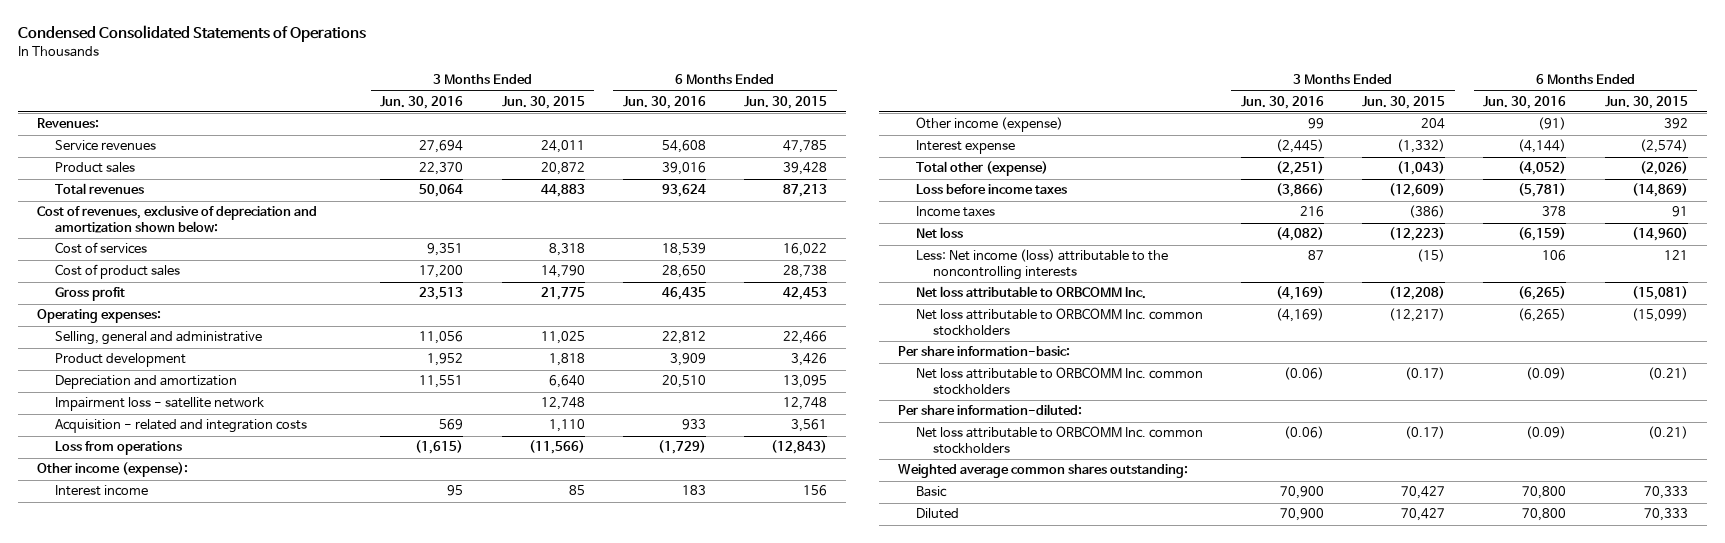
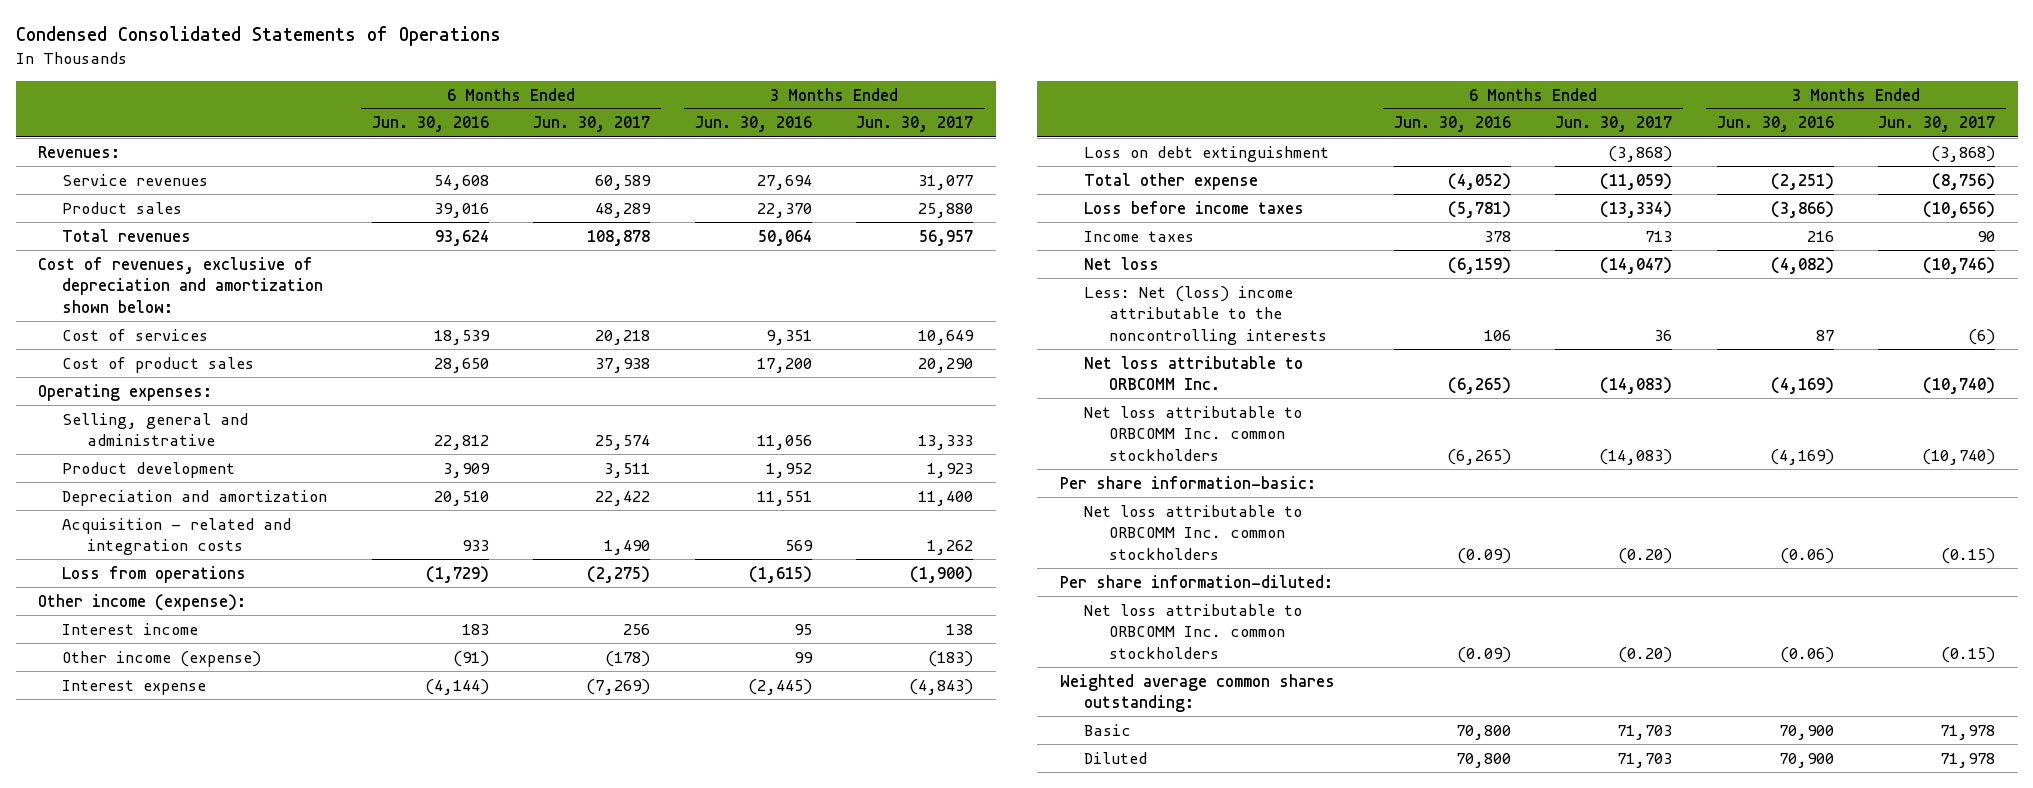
- | 3 Months Ended Jun. 30, 2016 | 3 Months Ended Jun. 30, 2015 | 6 Months Ended Jun. 30, 2016 | 6 Months Ended Jun. 30, 2015
+ | 6 Months Ended Jun. 30, 2016 | 6 Months Ended Jun. 30, 2017 | 3 Months Ended Jun. 30, 2016 | 3 Months Ended Jun. 30, 2017
- Gross profit | 23,513 | 21,775 | 46,435 | 42,453
- Impairment loss - satellite network | | 12,748 | | 12,748
- Total other (expense) | (2,251) | (1,043) | (4,052) | (2,026)
+ Loss on debt extinguishment | | (3,868) | | (3,868)
+ Total other expense | (4,052) | (11,059) | (2,251) | (8,756)
- Less: Net income (loss) attributable to the noncontrolling interests | 87 | (15) | 106 | 121
+ Less: Net (loss) income attributable to the noncontrolling interests | 106 | 36 | 87 | (6)

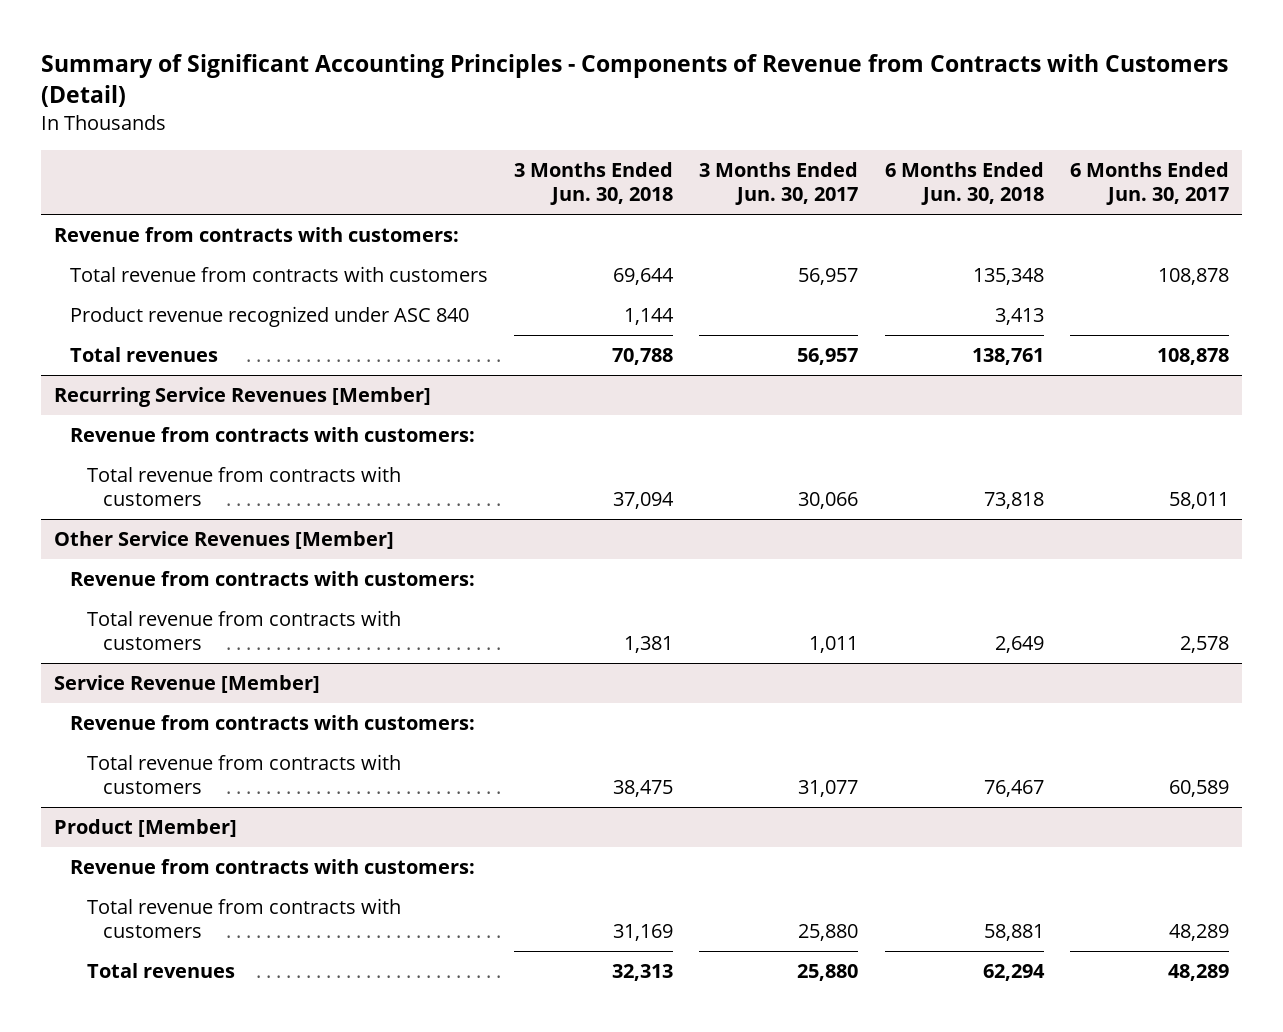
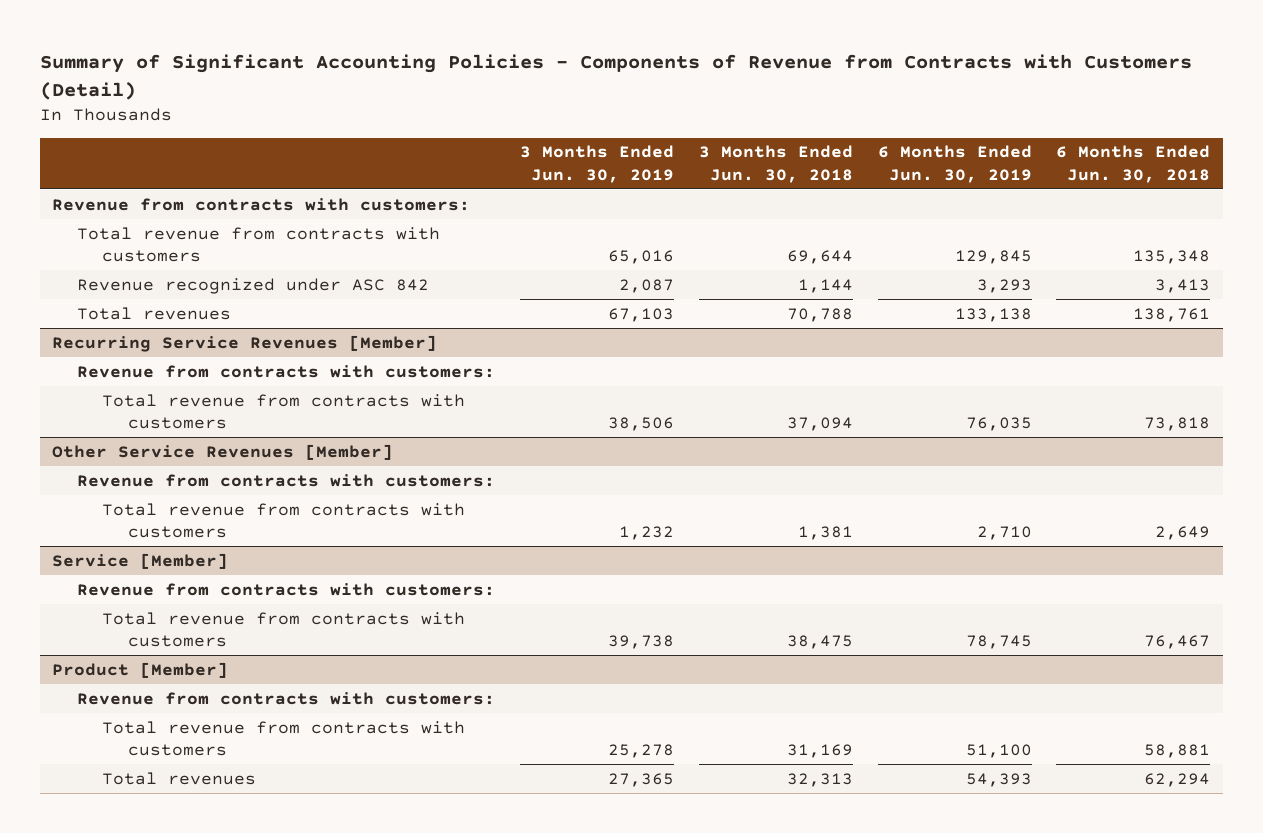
- Summary of Significant Accounting Principles - Components of Revenue from Contracts with Customers (Detail)
+ Summary of Significant Accounting Policies - Components of Revenue from Contracts with Customers (Detail)
- | 3 Months Ended Jun. 30, 2018 | 3 Months Ended Jun. 30, 2017 | 6 Months Ended Jun. 30, 2018 | 6 Months Ended Jun. 30, 2017
+ | 3 Months Ended Jun. 30, 2019 | 3 Months Ended Jun. 30, 2018 | 6 Months Ended Jun. 30, 2019 | 6 Months Ended Jun. 30, 2018
- Product revenue recognized under ASC 840 | 1,144 | | 3,413 |
+ Revenue recognized under ASC 842 | 2,087 | 1,144 | 3,293 | 3,413
- Service Revenue [Member]
+ Service [Member]

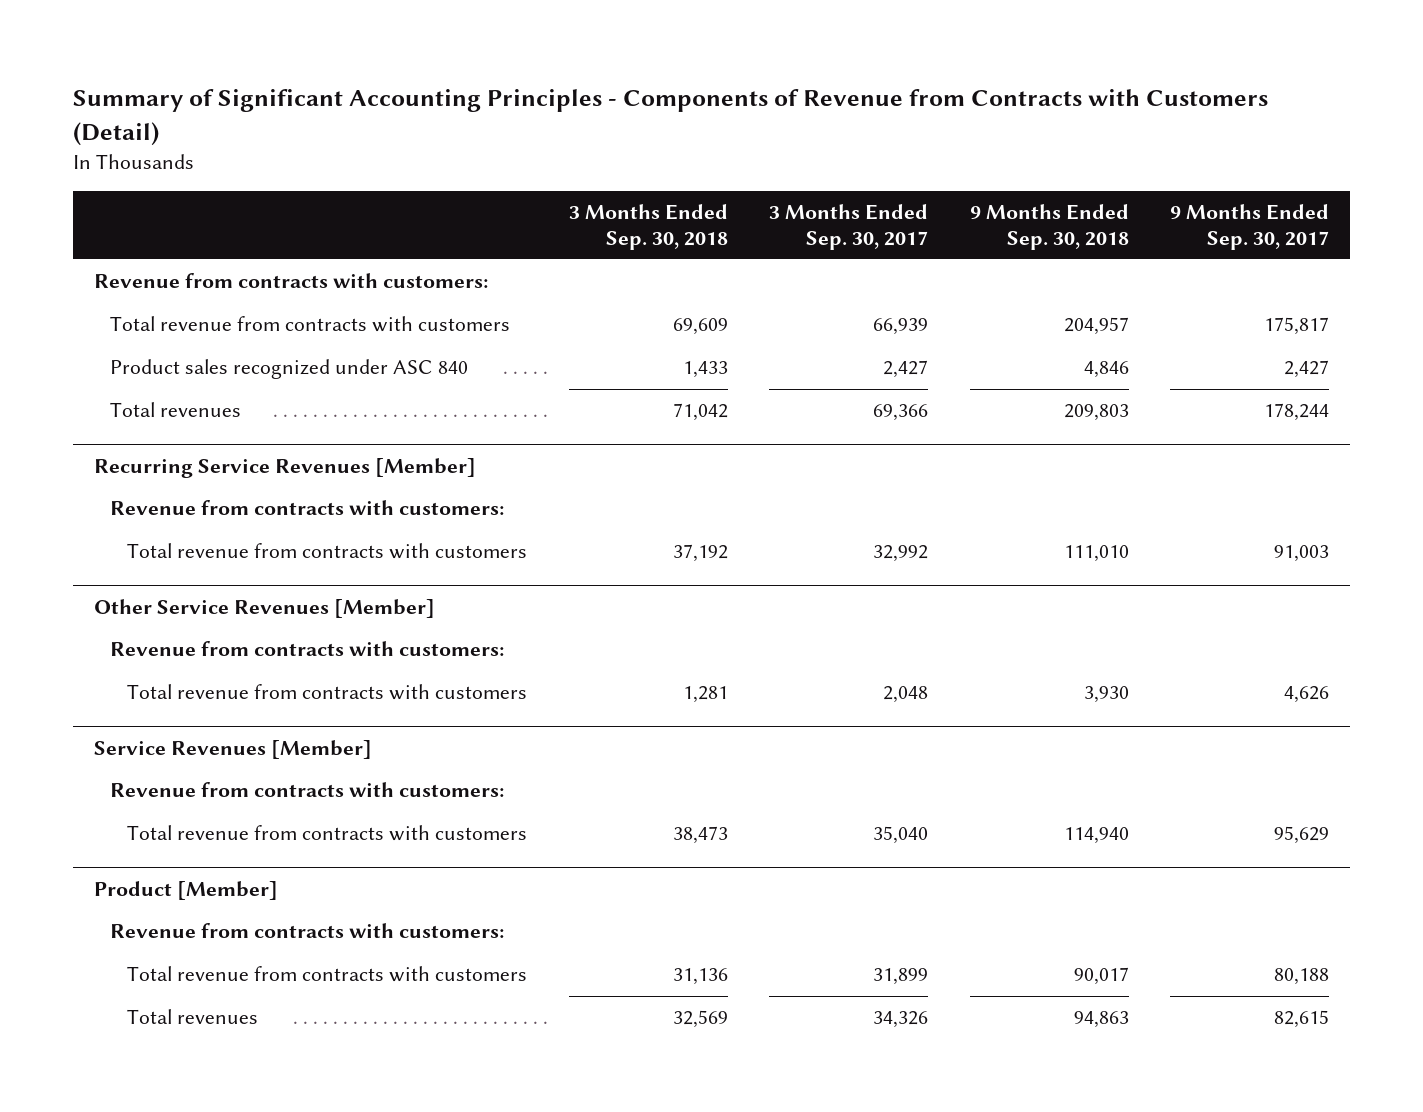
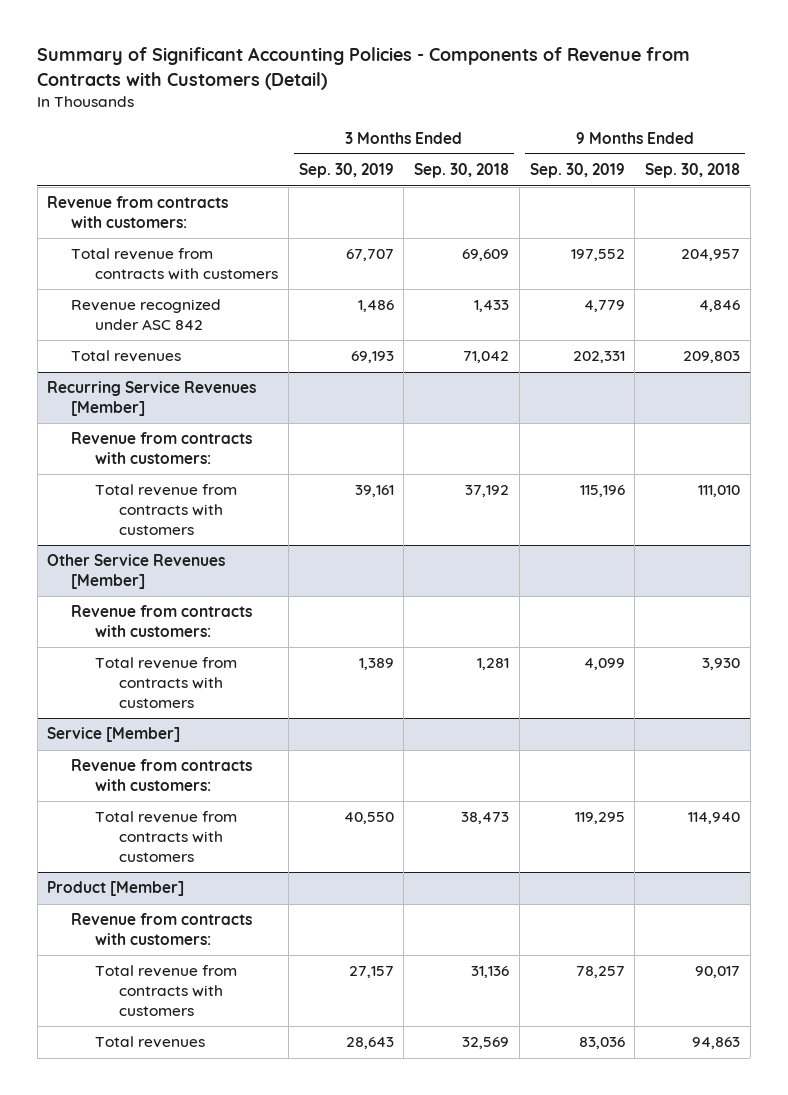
- Summary of Significant Accounting Principles - Components of Revenue from Contracts with Customers (Detail)
+ Summary of Significant Accounting Policies - Components of Revenue from Contracts with Customers (Detail)
- | 3 Months Ended Sep. 30, 2018 | 3 Months Ended Sep. 30, 2017 | 9 Months Ended Sep. 30, 2018 | 9 Months Ended Sep. 30, 2017
+ | 3 Months Ended Sep. 30, 2019 | 3 Months Ended Sep. 30, 2018 | 9 Months Ended Sep. 30, 2019 | 9 Months Ended Sep. 30, 2018
- Product sales recognized under ASC 840 | 1,433 | 2,427 | 4,846 | 2,427
+ Revenue recognized under ASC 842 | 1,486 | 1,433 | 4,779 | 4,846
- Service Revenues [Member]
+ Service [Member]

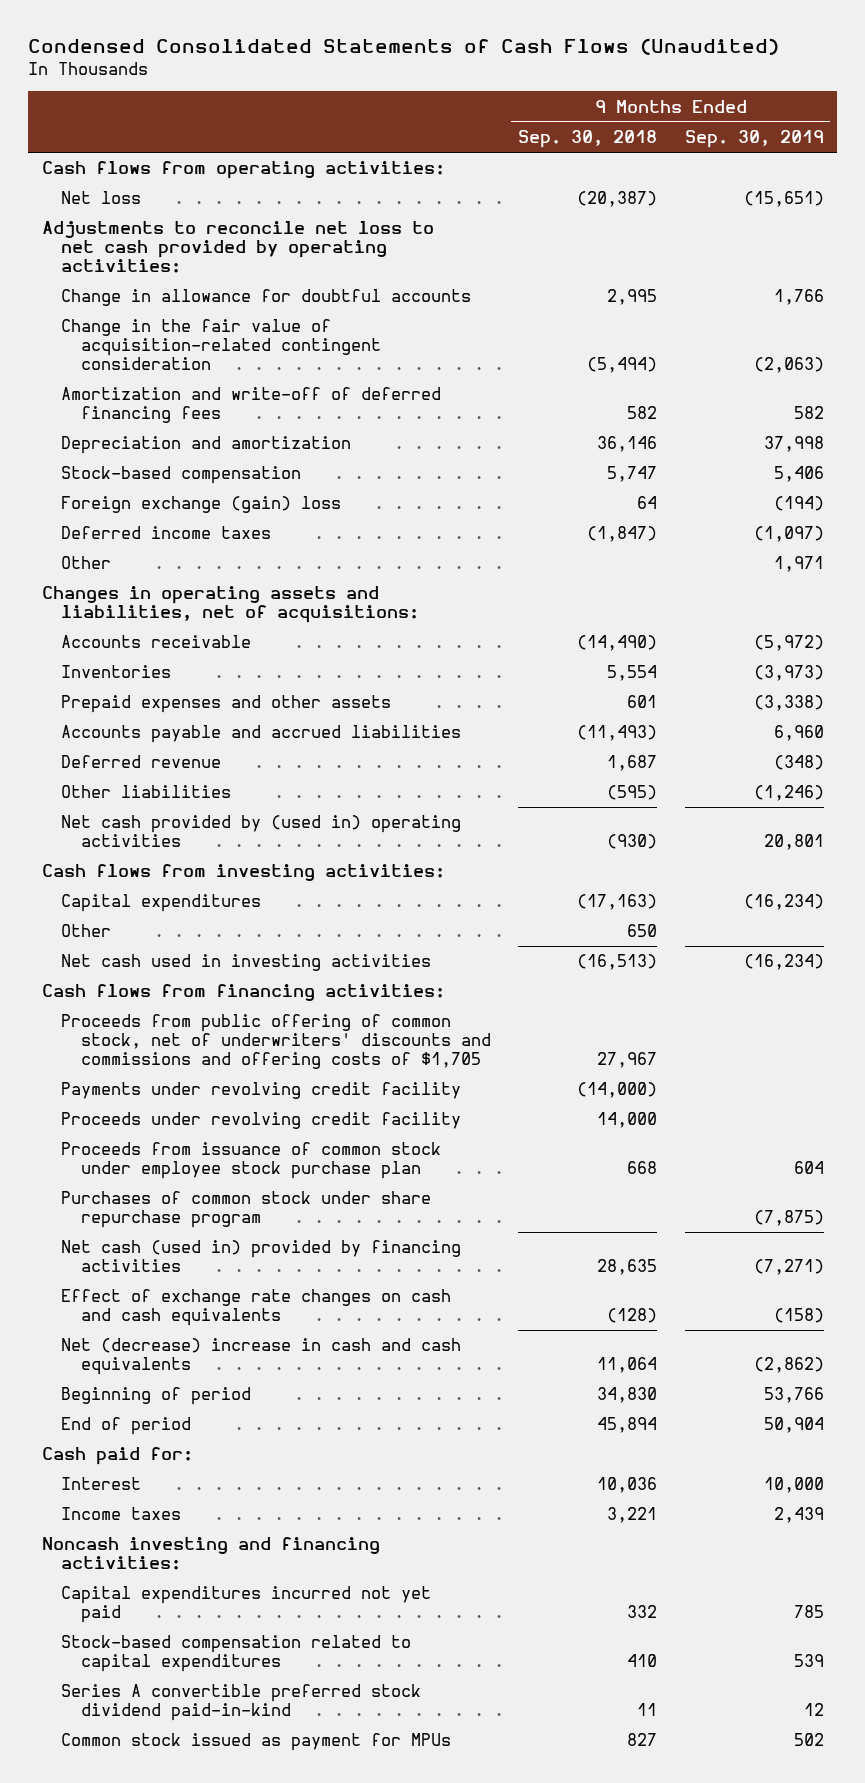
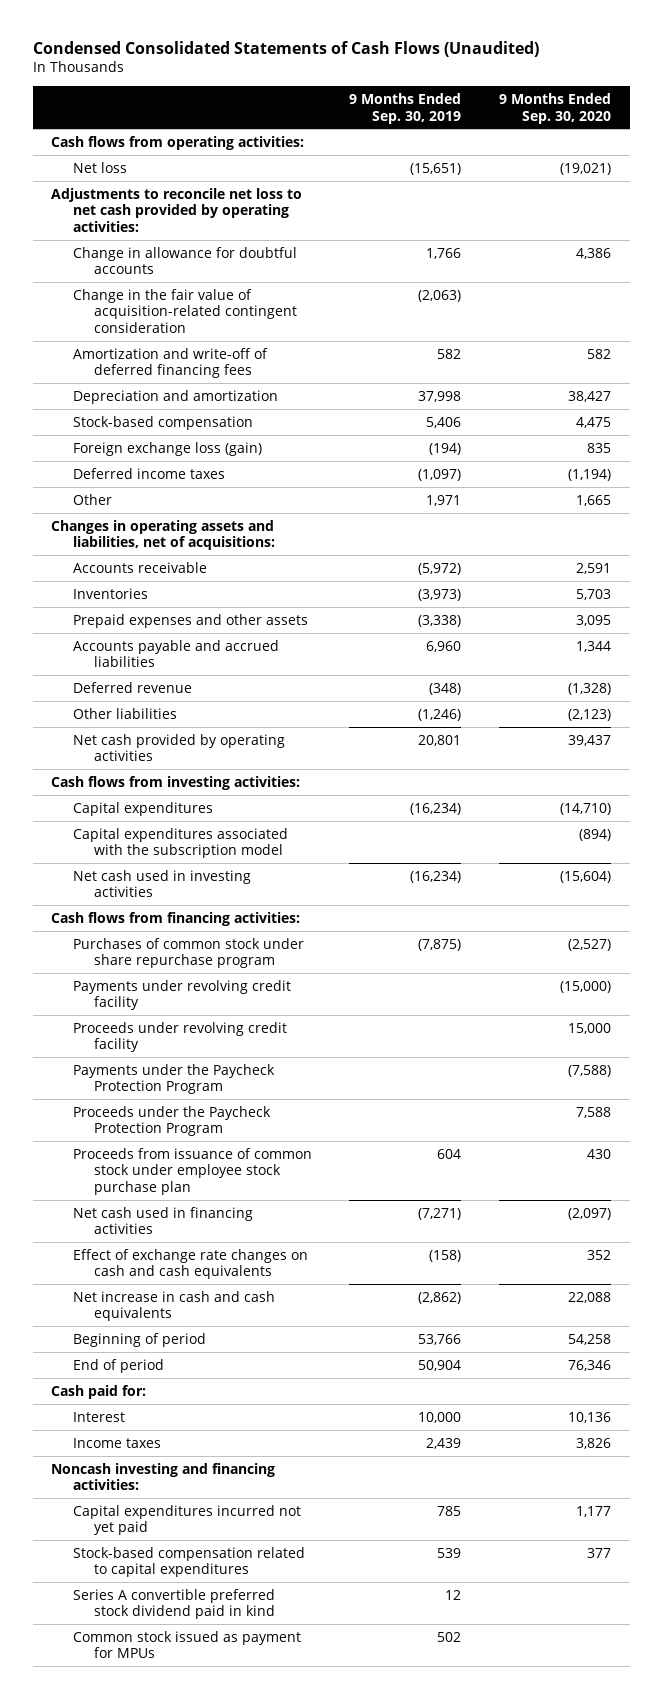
- | 9 Months Ended Sep. 30, 2018 | 9 Months Ended Sep. 30, 2019
+ | 9 Months Ended Sep. 30, 2019 | 9 Months Ended Sep. 30, 2020
- Foreign exchange (gain) loss | 64 | (194)
+ Foreign exchange loss (gain) | (194) | 835
- Net cash provided by (used in) operating activities | (930) | 20,801
+ Net cash provided by operating activities | 20,801 | 39,437
- Other | 650 |
+ Capital expenditures associated with the subscription model | | (894)
- Proceeds from public offering of common stock, net of underwriters' discounts and commissions and offering costs of $1,705 | 27,967 |
moved up: Purchases of common stock under share repurchase program | (7,875) | (2,527)
+ Payments under the Paycheck Protection Program | | (7,588)
+ Proceeds under the Paycheck Protection Program | | 7,588
- Net cash (used in) provided by financing activities | 28,635 | (7,271)
+ Net cash used in financing activities | (7,271) | (2,097)
- Net (decrease) increase in cash and cash equivalents | 11,064 | (2,862)
+ Net increase in cash and cash equivalents | (2,862) | 22,088
- Series A convertible preferred stock dividend paid-in-kind | 11 | 12
+ Series A convertible preferred stock dividend paid in kind | 12 |

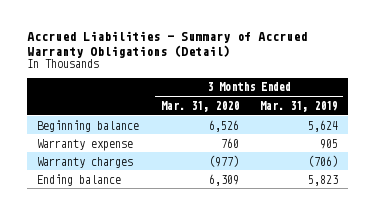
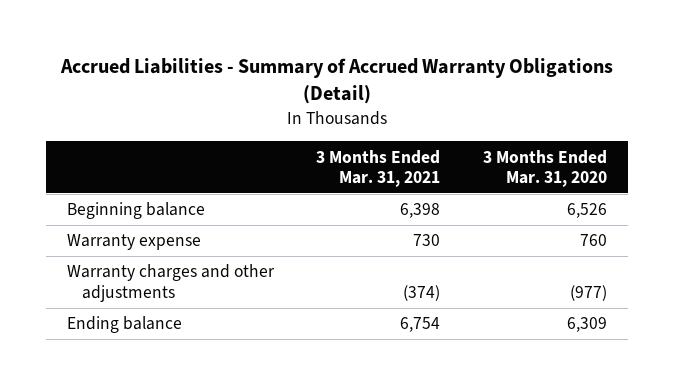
- | 3 Months Ended Mar. 31, 2020 | 3 Months Ended Mar. 31, 2019
+ | 3 Months Ended Mar. 31, 2021 | 3 Months Ended Mar. 31, 2020
- Warranty charges | (977) | (706)
+ Warranty charges and other adjustments | (374) | (977)

